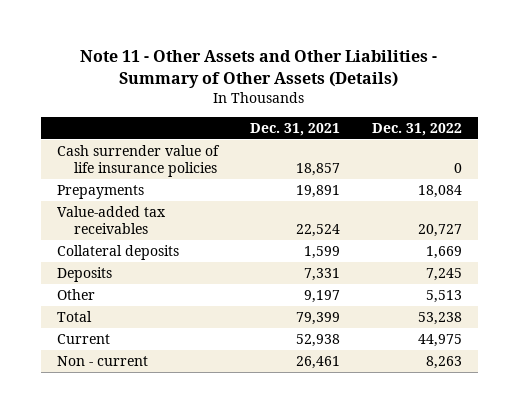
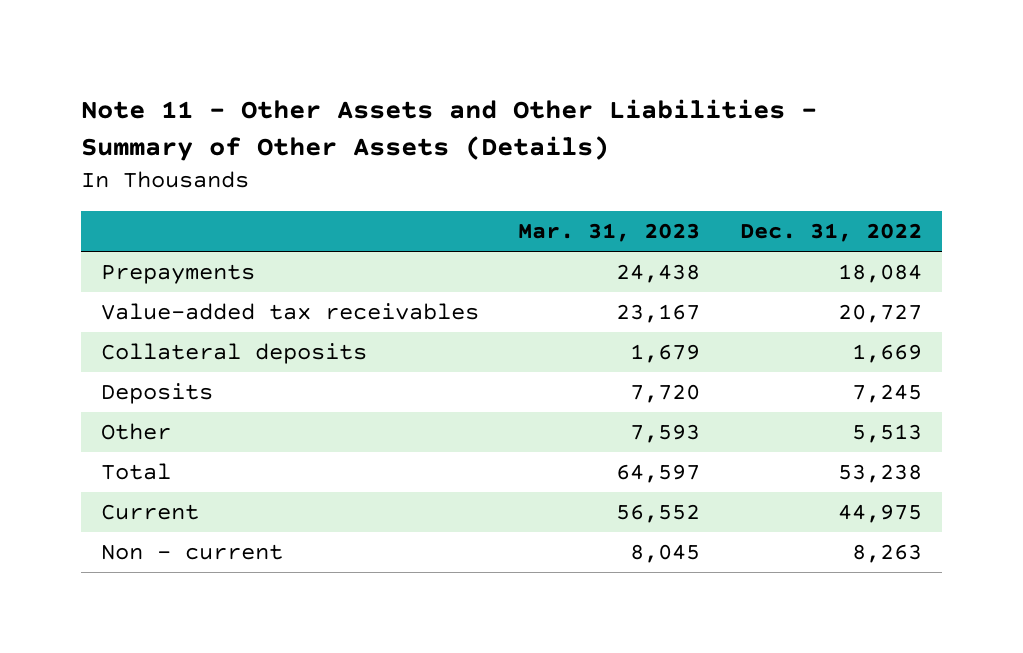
- | Dec. 31, 2021 | Dec. 31, 2022
+ | Mar. 31, 2023 | Dec. 31, 2022
- Cash surrender value of life insurance policies | 18,857 | 0

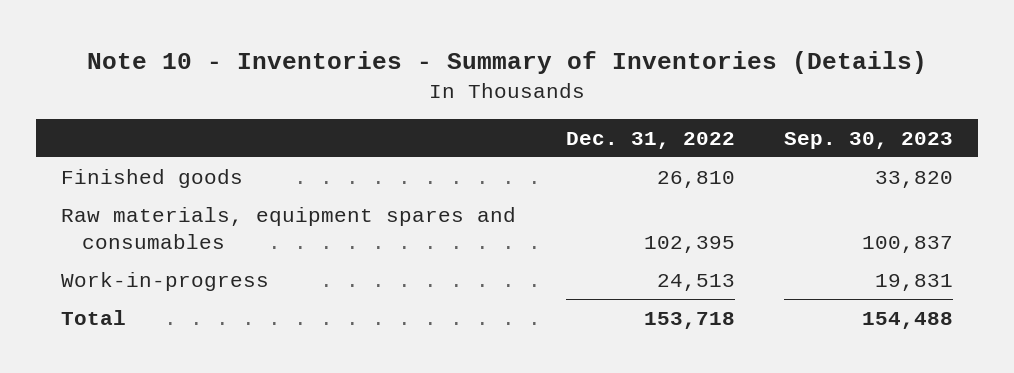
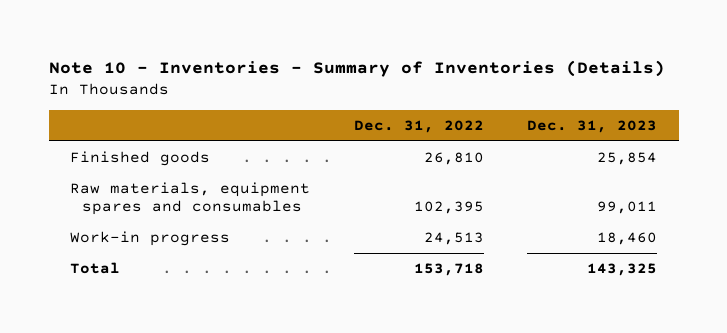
- | Dec. 31, 2022 | Sep. 30, 2023
+ | Dec. 31, 2022 | Dec. 31, 2023
- Work-in-progress | 24,513 | 19,831
+ Work-in progress | 24,513 | 18,460

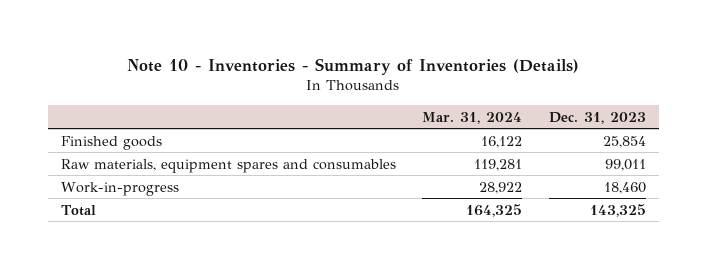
- | Dec. 31, 2022 | Dec. 31, 2023
+ | Mar. 31, 2024 | Dec. 31, 2023
- Work-in progress | 24,513 | 18,460
+ Work-in-progress | 28,922 | 18,460

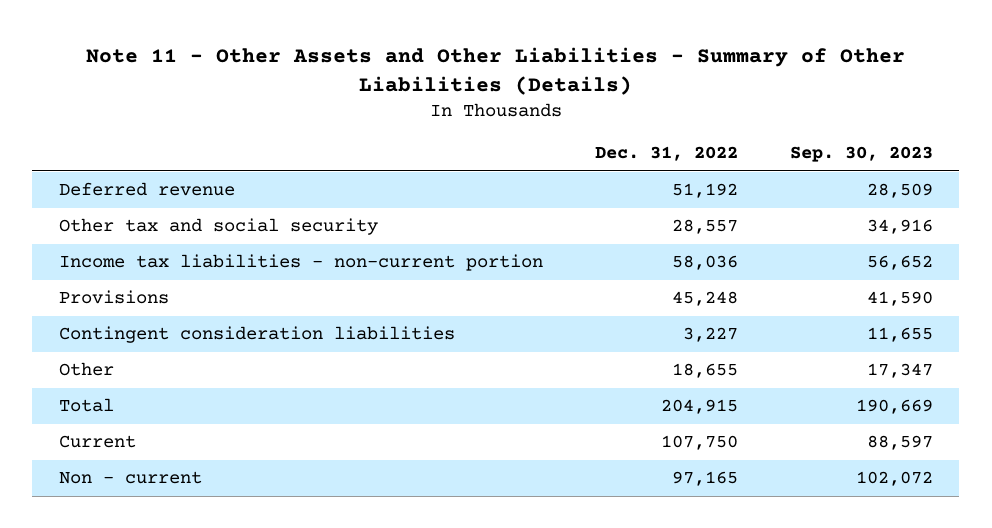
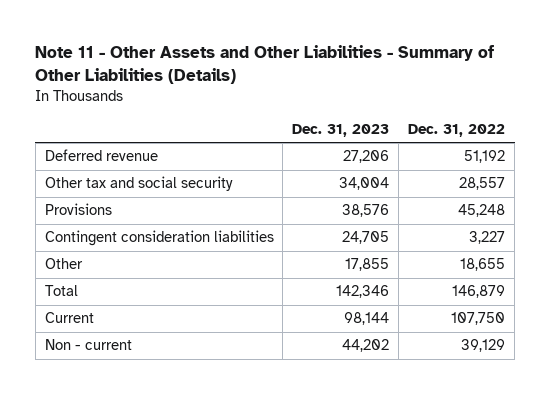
- | Dec. 31, 2022 | Sep. 30, 2023
+ | Dec. 31, 2023 | Dec. 31, 2022
- Income tax liabilities - non-current portion | 58,036 | 56,652
- Total | 204,915 | 190,669
+ Total | 142,346 | 146,879
- Non - current | 97,165 | 102,072
+ Non - current | 44,202 | 39,129

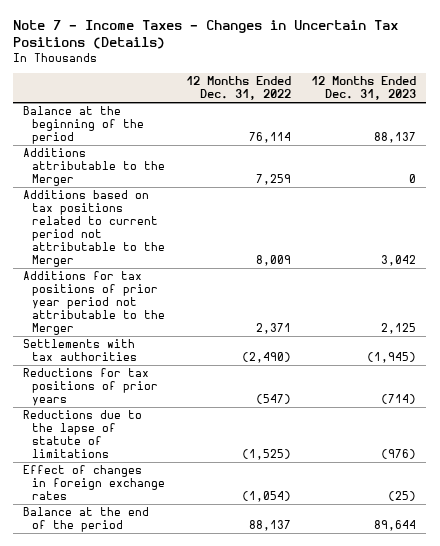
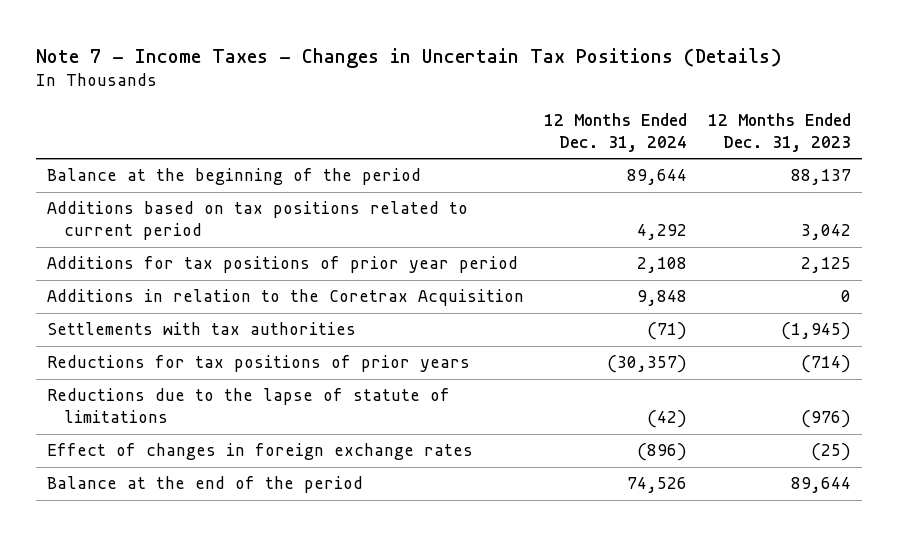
- | 12 Months Ended Dec. 31, 2022 | 12 Months Ended Dec. 31, 2023
+ | 12 Months Ended Dec. 31, 2024 | 12 Months Ended Dec. 31, 2023
- Additions attributable to the Merger | 7,259 | 0
- Additions based on tax positions related to current period not attributable to the Merger | 8,009 | 3,042
- Additions for tax positions of prior year period not attributable to the Merger | 2,371 | 2,125
+ Additions based on tax positions related to current period | 4,292 | 3,042
+ Additions for tax positions of prior year period | 2,108 | 2,125
+ Additions in relation to the Coretrax Acquisition | 9,848 | 0

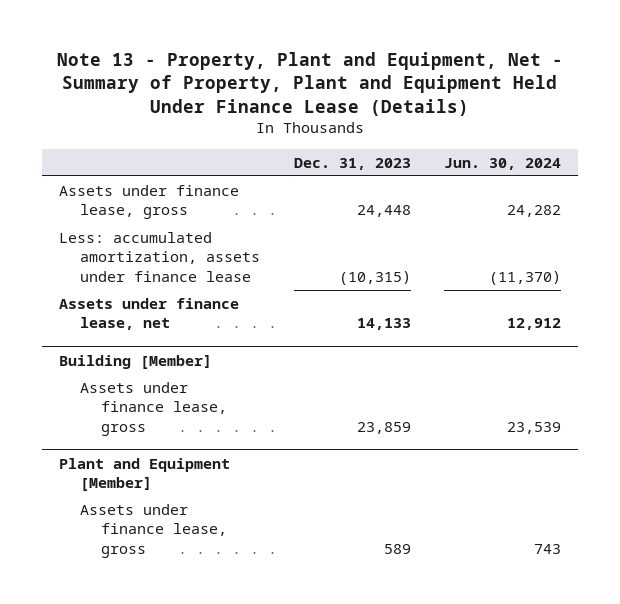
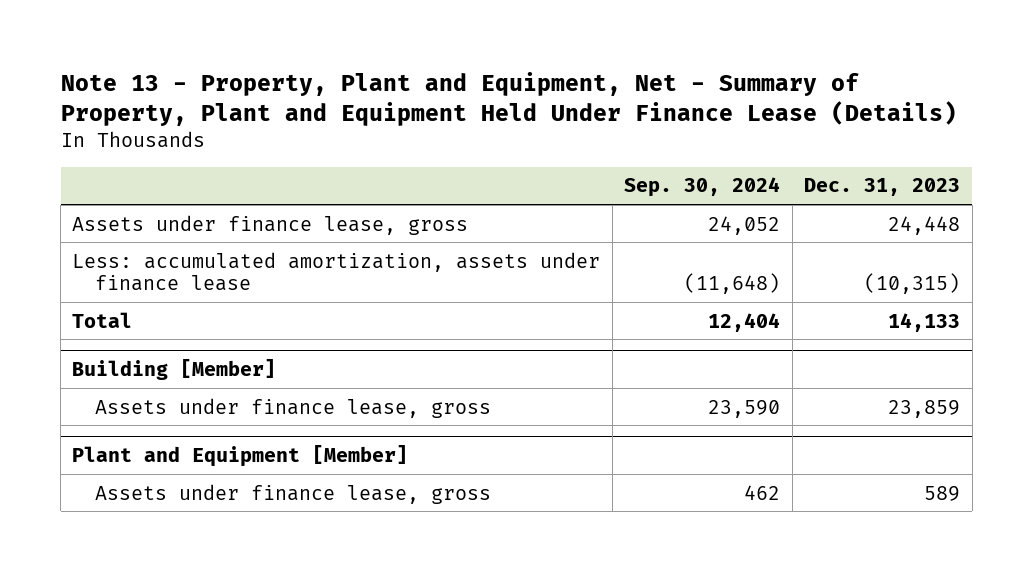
- | Dec. 31, 2023 | Jun. 30, 2024
+ | Sep. 30, 2024 | Dec. 31, 2023
- Assets under finance lease, net | 14,133 | 12,912
+ Total | 12,404 | 14,133

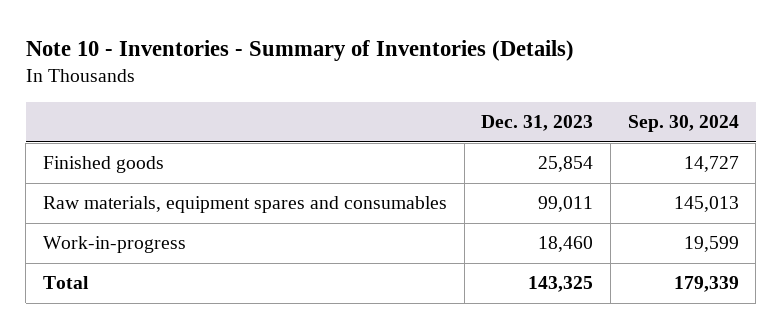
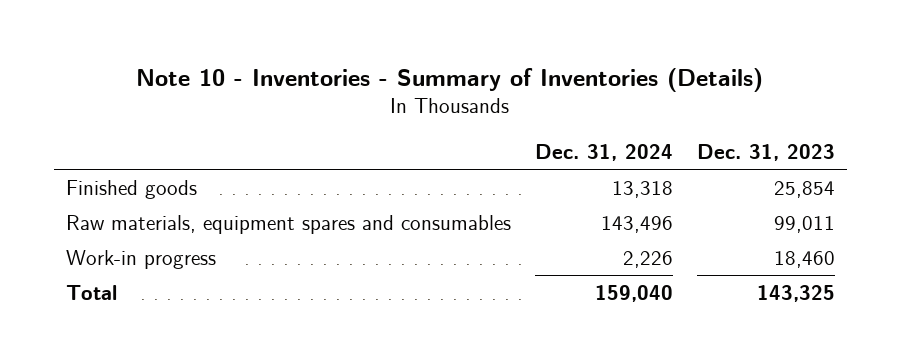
- | Dec. 31, 2023 | Sep. 30, 2024
+ | Dec. 31, 2024 | Dec. 31, 2023
- Work-in-progress | 18,460 | 19,599
+ Work-in progress | 2,226 | 18,460

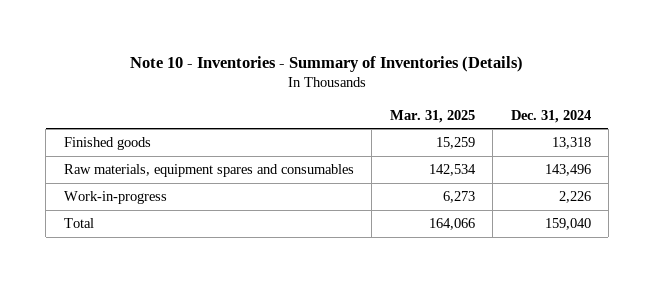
- | Dec. 31, 2024 | Dec. 31, 2023
+ | Mar. 31, 2025 | Dec. 31, 2024
- Work-in progress | 2,226 | 18,460
+ Work-in-progress | 6,273 | 2,226

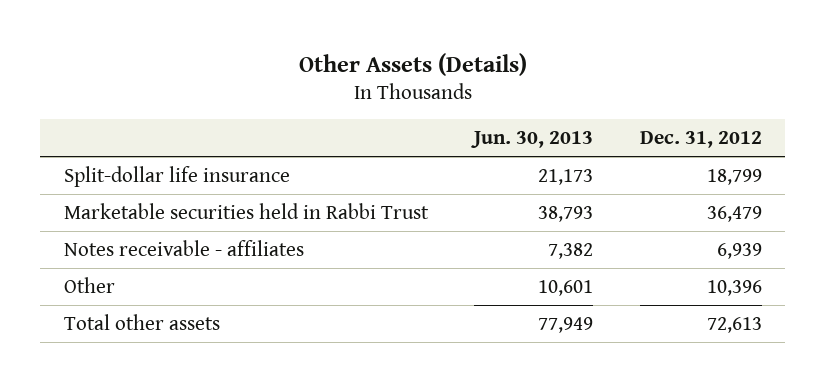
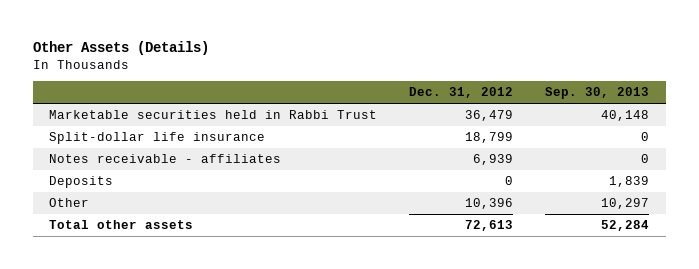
- | Jun. 30, 2013 | Dec. 31, 2012
+ | Dec. 31, 2012 | Sep. 30, 2013
moved down: Split-dollar life insurance | 18,799 | 0
+ Deposits | 0 | 1,839

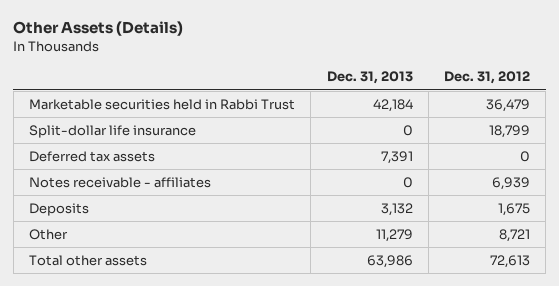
- | Dec. 31, 2012 | Sep. 30, 2013
+ | Dec. 31, 2013 | Dec. 31, 2012
+ Deferred tax assets | 7,391 | 0
- Deposits | 0 | 1,839
- Other | 10,396 | 10,297
+ Deposits | 3,132 | 1,675
+ Other | 11,279 | 8,721

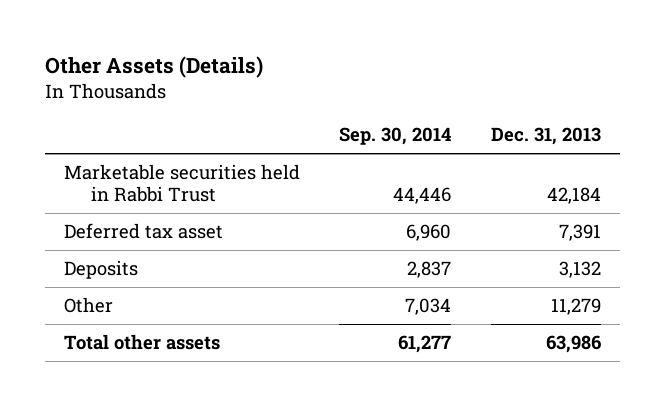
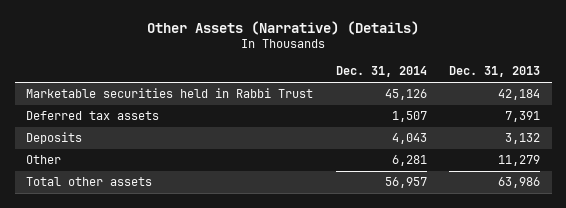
- Other Assets (Details)
+ Other Assets (Narrative) (Details)
- | Sep. 30, 2014 | Dec. 31, 2013
+ | Dec. 31, 2014 | Dec. 31, 2013
- Deferred tax asset | 6,960 | 7,391
+ Deferred tax assets | 1,507 | 7,391

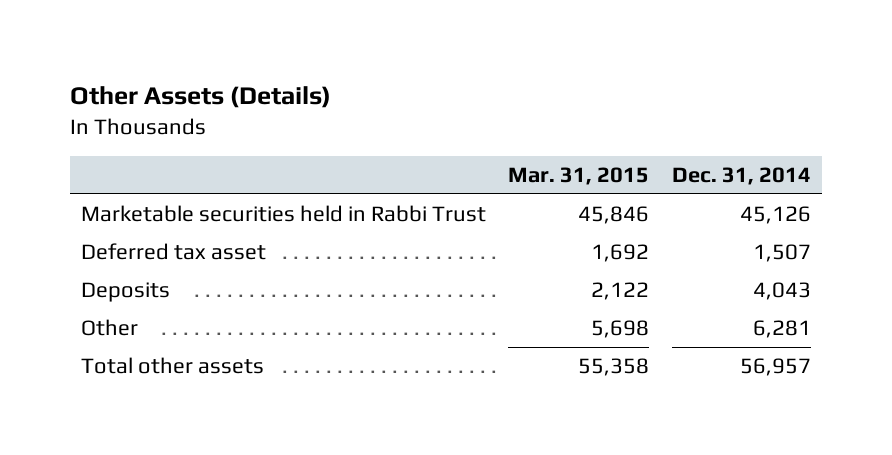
- Other Assets (Narrative) (Details)
+ Other Assets (Details)
- | Dec. 31, 2014 | Dec. 31, 2013
+ | Mar. 31, 2015 | Dec. 31, 2014
- Deferred tax assets | 1,507 | 7,391
+ Deferred tax asset | 1,692 | 1,507

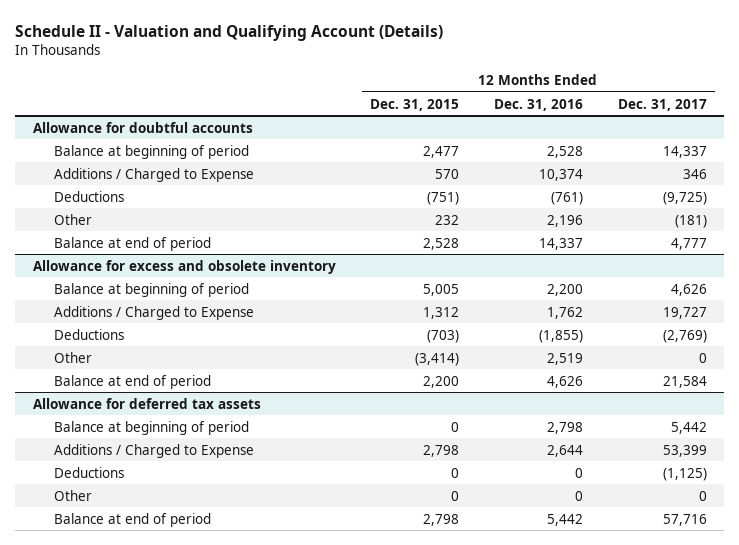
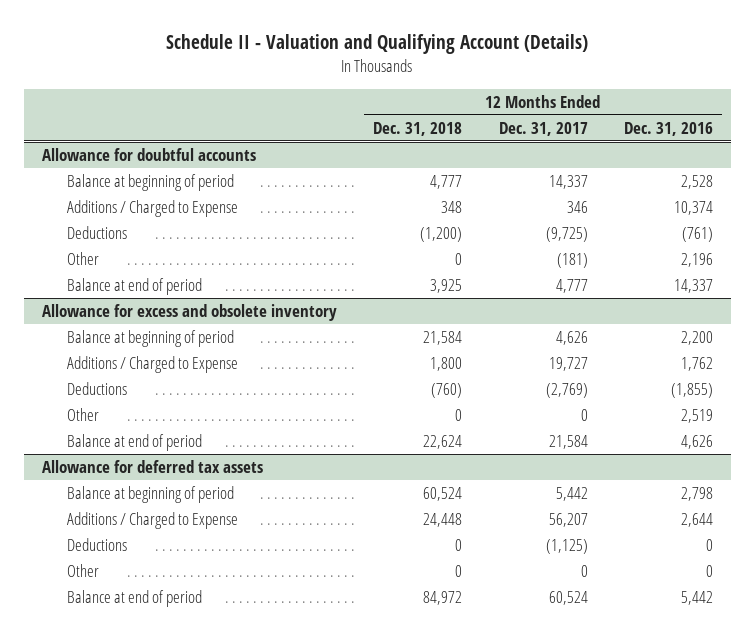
- | 12 Months Ended Dec. 31, 2015 | 12 Months Ended Dec. 31, 2016 | 12 Months Ended Dec. 31, 2017
+ | 12 Months Ended Dec. 31, 2018 | 12 Months Ended Dec. 31, 2017 | 12 Months Ended Dec. 31, 2016
@ Allowance for deferred tax assets
- Additions / Charged to Expense | 2,798 | 2,644 | 53,399
+ Additions / Charged to Expense | 24,448 | 56,207 | 2,644
- Balance at end of period | 2,798 | 5,442 | 57,716
+ Balance at end of period | 84,972 | 60,524 | 5,442

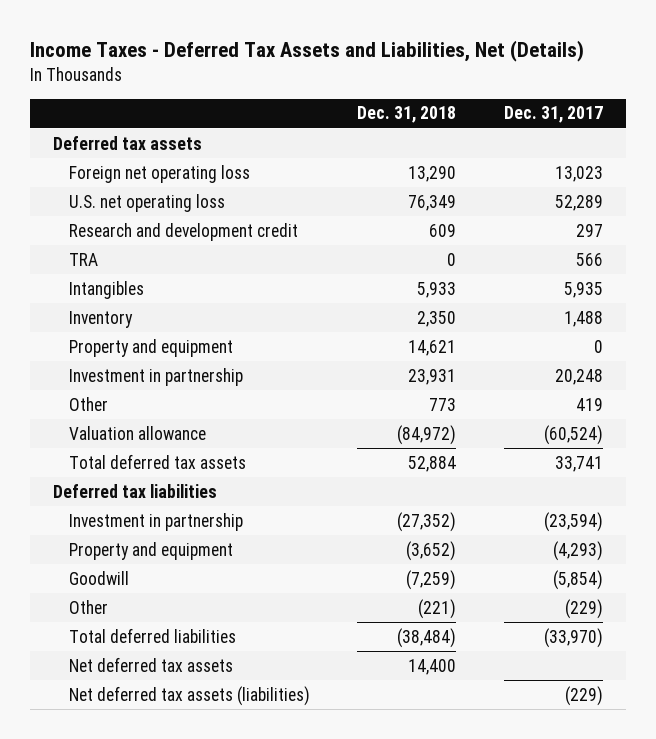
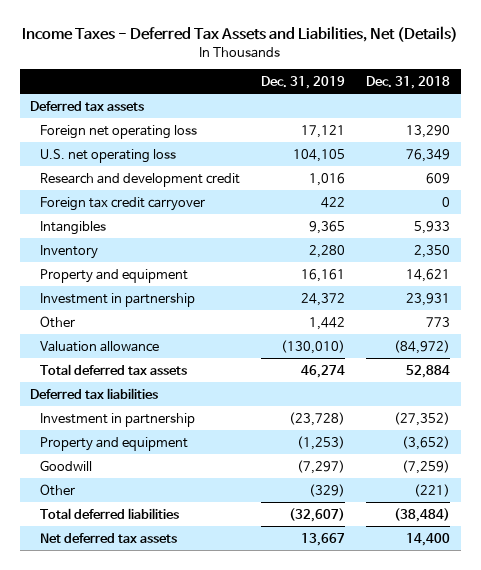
- | Dec. 31, 2018 | Dec. 31, 2017
+ | Dec. 31, 2019 | Dec. 31, 2018
- TRA | 0 | 566
+ Foreign tax credit carryover | 422 | 0
- Net deferred tax assets (liabilities) | | (229)

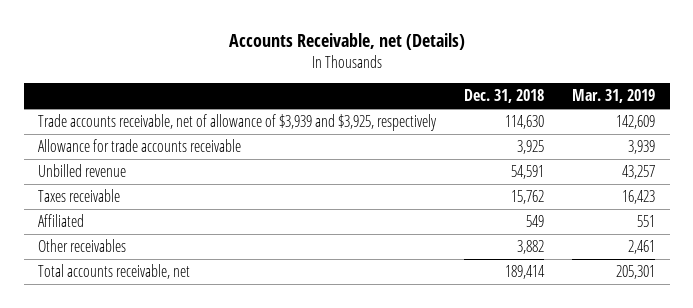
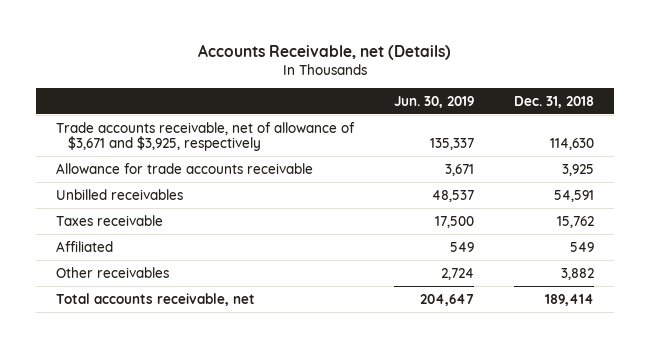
- | Dec. 31, 2018 | Mar. 31, 2019
+ | Jun. 30, 2019 | Dec. 31, 2018
- Trade accounts receivable, net of allowance of $3,939 and $3,925, respectively | 114,630 | 142,609
+ Trade accounts receivable, net of allowance of $3,671 and $3,925, respectively | 135,337 | 114,630
- Unbilled revenue | 54,591 | 43,257
+ Unbilled receivables | 48,537 | 54,591

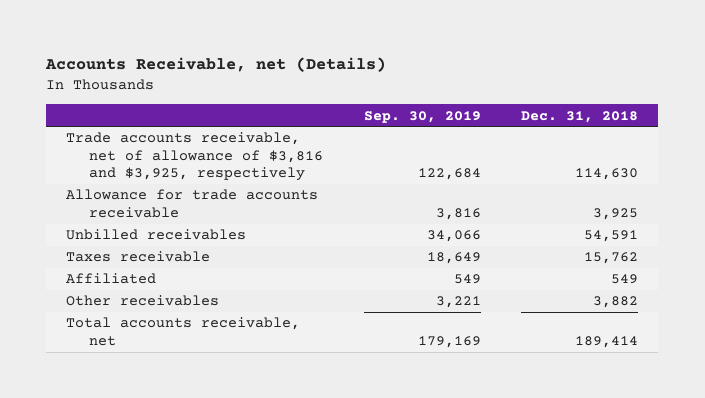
- | Jun. 30, 2019 | Dec. 31, 2018
+ | Sep. 30, 2019 | Dec. 31, 2018
- Trade accounts receivable, net of allowance of $3,671 and $3,925, respectively | 135,337 | 114,630
+ Trade accounts receivable, net of allowance of $3,816 and $3,925, respectively | 122,684 | 114,630

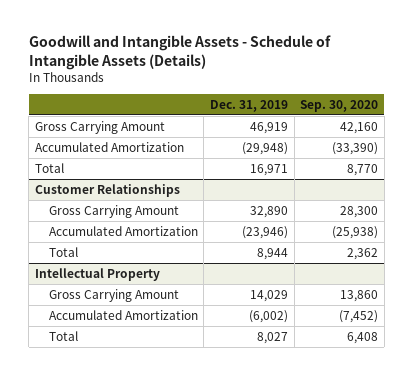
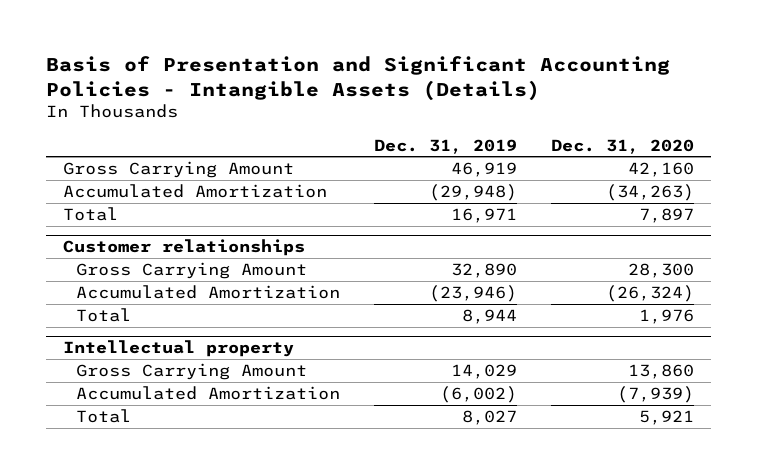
- Goodwill and Intangible Assets - Schedule of Intangible Assets (Details)
+ Basis of Presentation and Significant Accounting Policies - Intangible Assets (Details)
- | Dec. 31, 2019 | Sep. 30, 2020
+ | Dec. 31, 2019 | Dec. 31, 2020
- Customer Relationships
+ Customer relationships
- Intellectual Property
+ Intellectual property

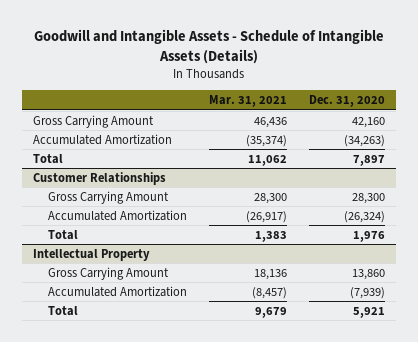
- Basis of Presentation and Significant Accounting Policies - Intangible Assets (Details)
+ Goodwill and Intangible Assets - Schedule of Intangible Assets (Details)
- | Dec. 31, 2019 | Dec. 31, 2020
+ | Mar. 31, 2021 | Dec. 31, 2020
- Customer relationships
+ Customer Relationships
- Intellectual property
+ Intellectual Property

